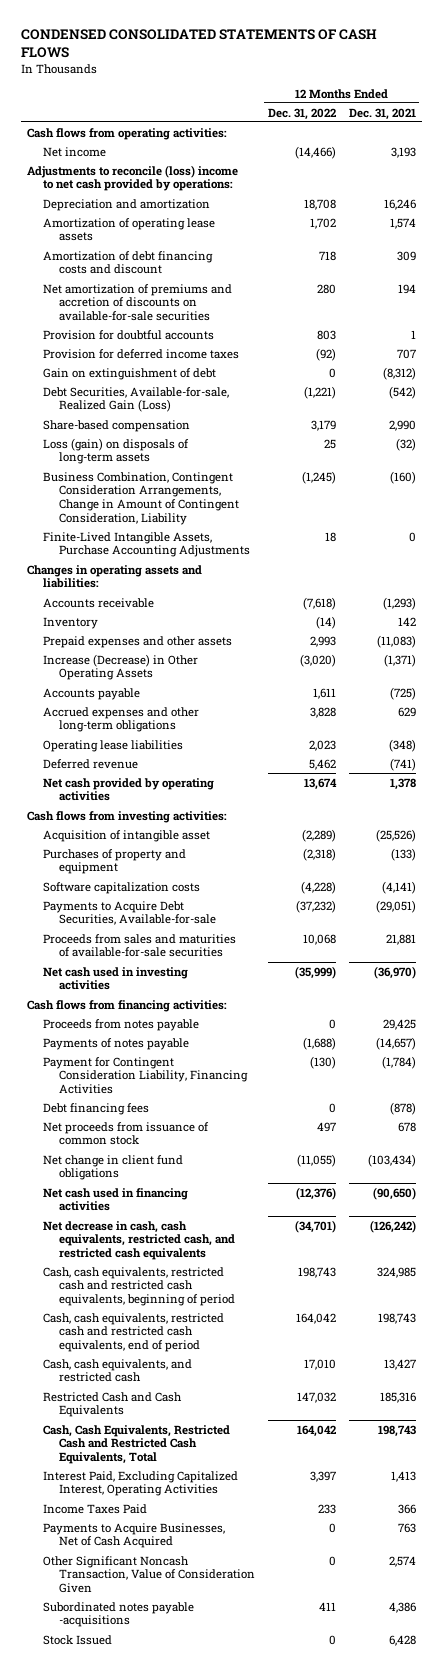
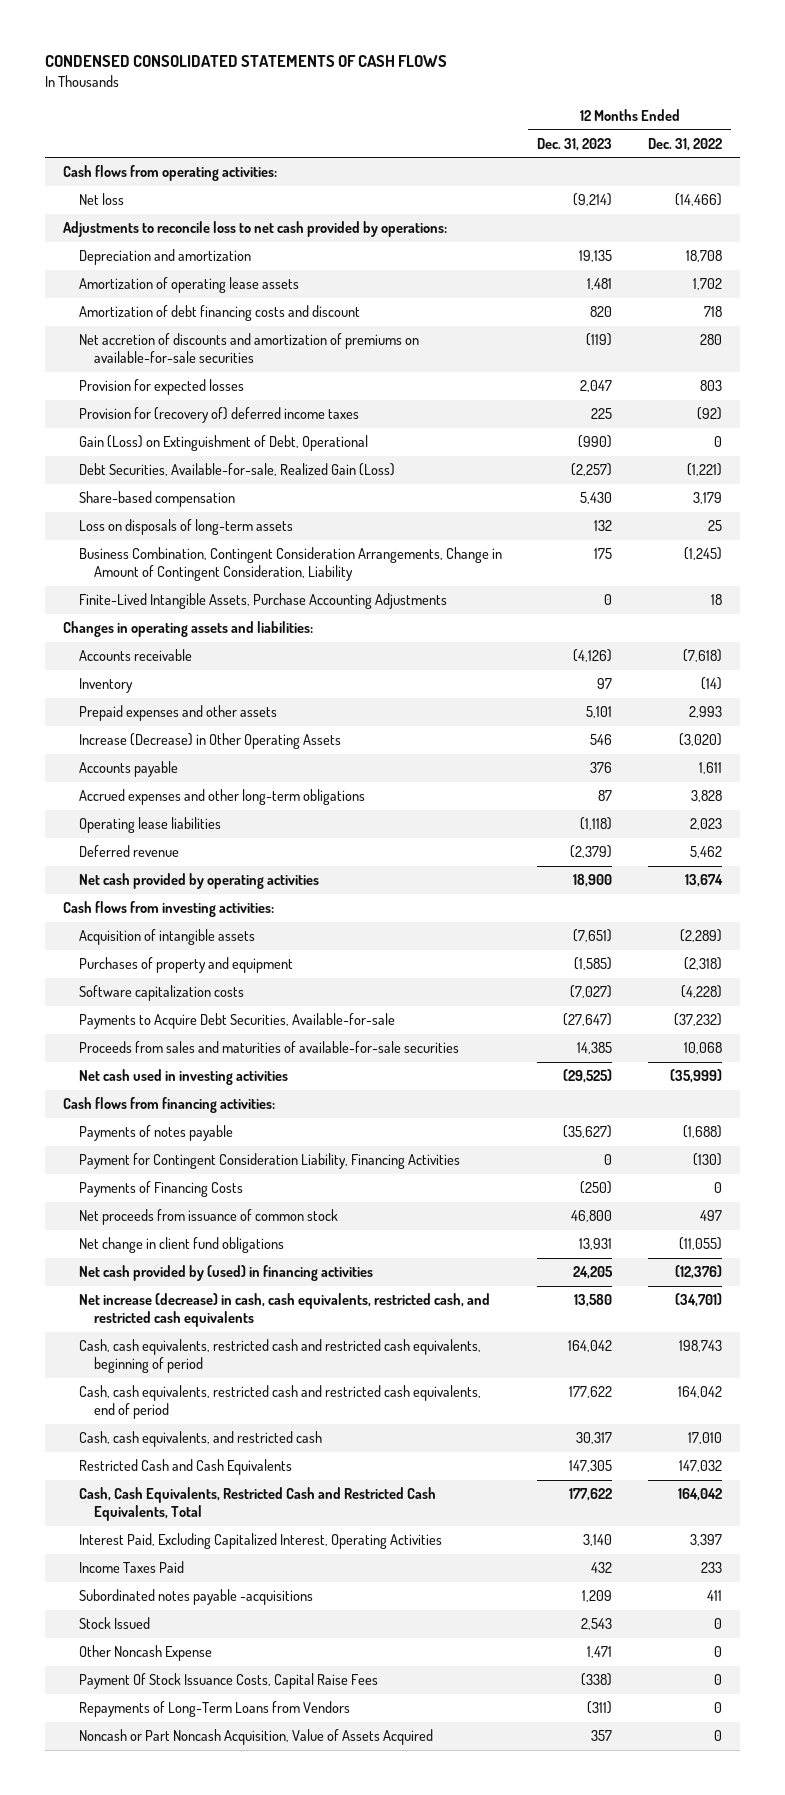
- | 12 Months Ended Dec. 31, 2022 | 12 Months Ended Dec. 31, 2021
+ | 12 Months Ended Dec. 31, 2023 | 12 Months Ended Dec. 31, 2022
- Net income | (14,466) | 3,193
- Adjustments to reconcile (loss) income to net cash provided by operations:
+ Net loss | (9,214) | (14,466)
+ Adjustments to reconcile loss to net cash provided by operations:
- Net amortization of premiums and accretion of discounts on available-for-sale securities | 280 | 194
- Provision for doubtful accounts | 803 | 1
- Provision for deferred income taxes | (92) | 707
- Gain on extinguishment of debt | 0 | (8,312)
+ Net accretion of discounts and amortization of premiums on available-for-sale securities | (119) | 280
+ Provision for expected losses | 2,047 | 803
+ Provision for (recovery of) deferred income taxes | 225 | (92)
+ Gain (Loss) on Extinguishment of Debt, Operational | (990) | 0
- Loss (gain) on disposals of long-term assets | 25 | (32)
+ Loss on disposals of long-term assets | 132 | 25
- Acquisition of intangible asset | (2,289) | (25,526)
+ Acquisition of intangible assets | (7,651) | (2,289)
- Proceeds from notes payable | 0 | 29,425
- Debt financing fees | 0 | (878)
+ Payments of Financing Costs | (250) | 0
- Net cash used in financing activities | (12,376) | (90,650)
- Net decrease in cash, cash equivalents, restricted cash, and restricted cash equivalents | (34,701) | (126,242)
+ Net cash provided by (used) in financing activities | 24,205 | (12,376)
+ Net increase (decrease) in cash, cash equivalents, restricted cash, and restricted cash equivalents | 13,580 | (34,701)
- Payments to Acquire Businesses, Net of Cash Acquired | 0 | 763
- Other Significant Noncash Transaction, Value of Consideration Given | 0 | 2,574
+ Other Noncash Expense | 1,471 | 0
+ Payment Of Stock Issuance Costs, Capital Raise Fees | (338) | 0
+ Repayments of Long-Term Loans from Vendors | (311) | 0
+ Noncash or Part Noncash Acquisition, Value of Assets Acquired | 357 | 0

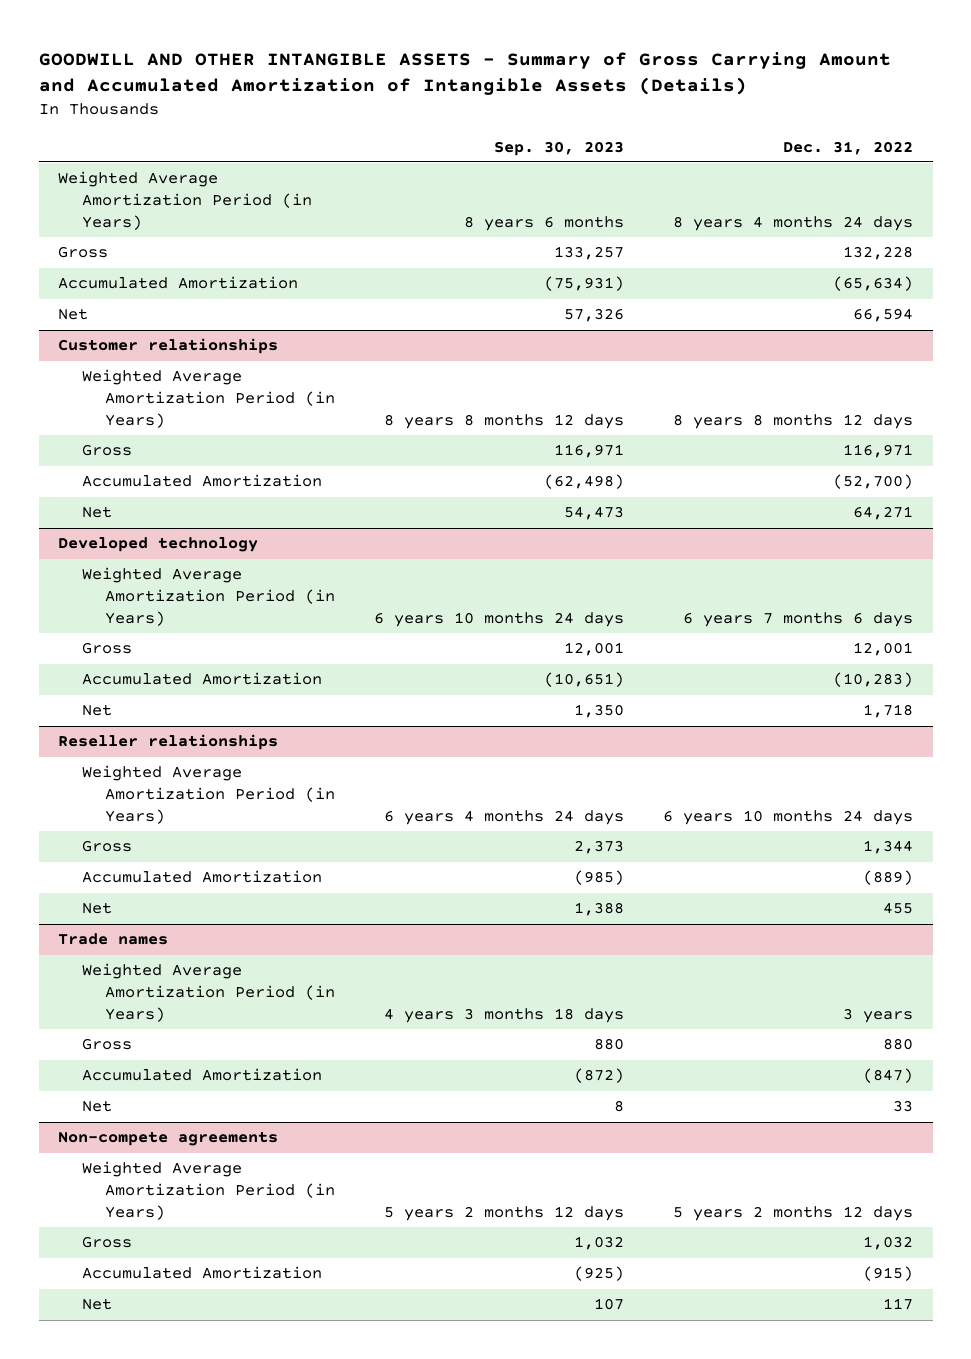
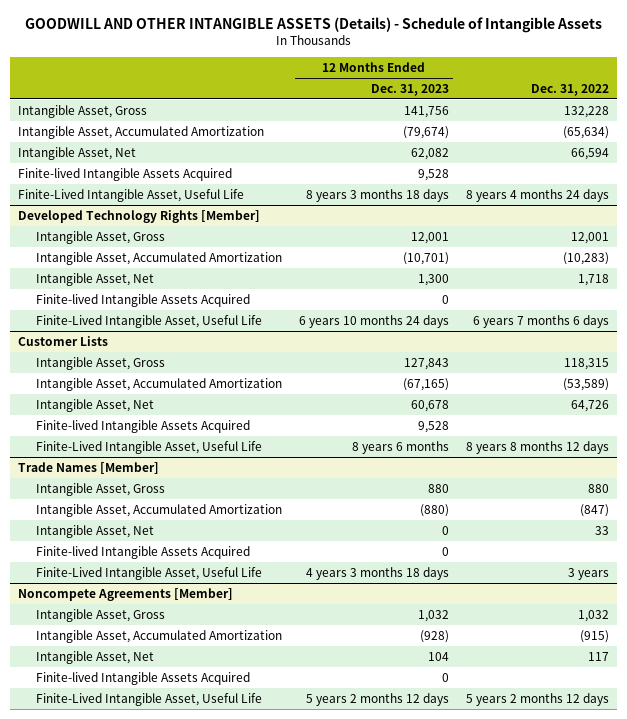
- GOODWILL AND OTHER INTANGIBLE ASSETS - Summary of Gross Carrying Amount and Accumulated Amortization of Intangible Assets (Details)
+ GOODWILL AND OTHER INTANGIBLE ASSETS (Details) - Schedule of Intangible Assets
- | Sep. 30, 2023 | Dec. 31, 2022
+ | 12 Months Ended Dec. 31, 2023 | Dec. 31, 2022
- Weighted Average Amortization Period (in Years) | 8 years 6 months | 8 years 4 months 24 days
- Gross | 133,257 | 132,228
- Accumulated Amortization | (75,931) | (65,634)
- Net | 57,326 | 66,594
- Customer relationships
- Weighted Average Amortization Period (in Years) | 8 years 8 months 12 days | 8 years 8 months 12 days
- Gross | 116,971 | 116,971
- Accumulated Amortization | (62,498) | (52,700)
- Net | 54,473 | 64,271
- Developed technology
- Weighted Average Amortization Period (in Years) | 6 years 10 months 24 days | 6 years 7 months 6 days
- Gross | 12,001 | 12,001
- Accumulated Amortization | (10,651) | (10,283)
- Net | 1,350 | 1,718
- Reseller relationships
- Weighted Average Amortization Period (in Years) | 6 years 4 months 24 days | 6 years 10 months 24 days
- Gross | 2,373 | 1,344
- Accumulated Amortization | (985) | (889)
- Net | 1,388 | 455
- Trade names
- Weighted Average Amortization Period (in Years) | 4 years 3 months 18 days | 3 years
- Gross | 880 | 880
- Accumulated Amortization | (872) | (847)
- Net | 8 | 33
- Non-compete agreements
- Weighted Average Amortization Period (in Years) | 5 years 2 months 12 days | 5 years 2 months 12 days
- Gross | 1,032 | 1,032
- Accumulated Amortization | (925) | (915)
- Net | 107 | 117
+ Intangible Asset, Gross | 141,756 | 132,228
+ Intangible Asset, Accumulated Amortization | (79,674) | (65,634)
+ Intangible Asset, Net | 62,082 | 66,594
+ Finite-lived Intangible Assets Acquired | 9,528 |
+ Finite-Lived Intangible Asset, Useful Life | 8 years 3 months 18 days | 8 years 4 months 24 days
+ Developed Technology Rights [Member]
+ Intangible Asset, Gross | 12,001 | 12,001
+ Intangible Asset, Accumulated Amortization | (10,701) | (10,283)
+ Intangible Asset, Net | 1,300 | 1,718
+ Finite-lived Intangible Assets Acquired | 0 |
+ Finite-Lived Intangible Asset, Useful Life | 6 years 10 months 24 days | 6 years 7 months 6 days
+ Customer Lists
+ Intangible Asset, Gross | 127,843 | 118,315
+ Intangible Asset, Accumulated Amortization | (67,165) | (53,589)
+ Intangible Asset, Net | 60,678 | 64,726
+ Finite-lived Intangible Assets Acquired | 9,528 |
+ Finite-Lived Intangible Asset, Useful Life | 8 years 6 months | 8 years 8 months 12 days
+ Trade Names [Member]
+ Intangible Asset, Gross | 880 | 880
+ Intangible Asset, Accumulated Amortization | (880) | (847)
+ Intangible Asset, Net | 0 | 33
+ Finite-lived Intangible Assets Acquired | 0 |
+ Finite-Lived Intangible Asset, Useful Life | 4 years 3 months 18 days | 3 years
+ Noncompete Agreements [Member]
+ Intangible Asset, Gross | 1,032 | 1,032
+ Intangible Asset, Accumulated Amortization | (928) | (915)
+ Intangible Asset, Net | 104 | 117
+ Finite-lived Intangible Assets Acquired | 0 |
+ Finite-Lived Intangible Asset, Useful Life | 5 years 2 months 12 days | 5 years 2 months 12 days

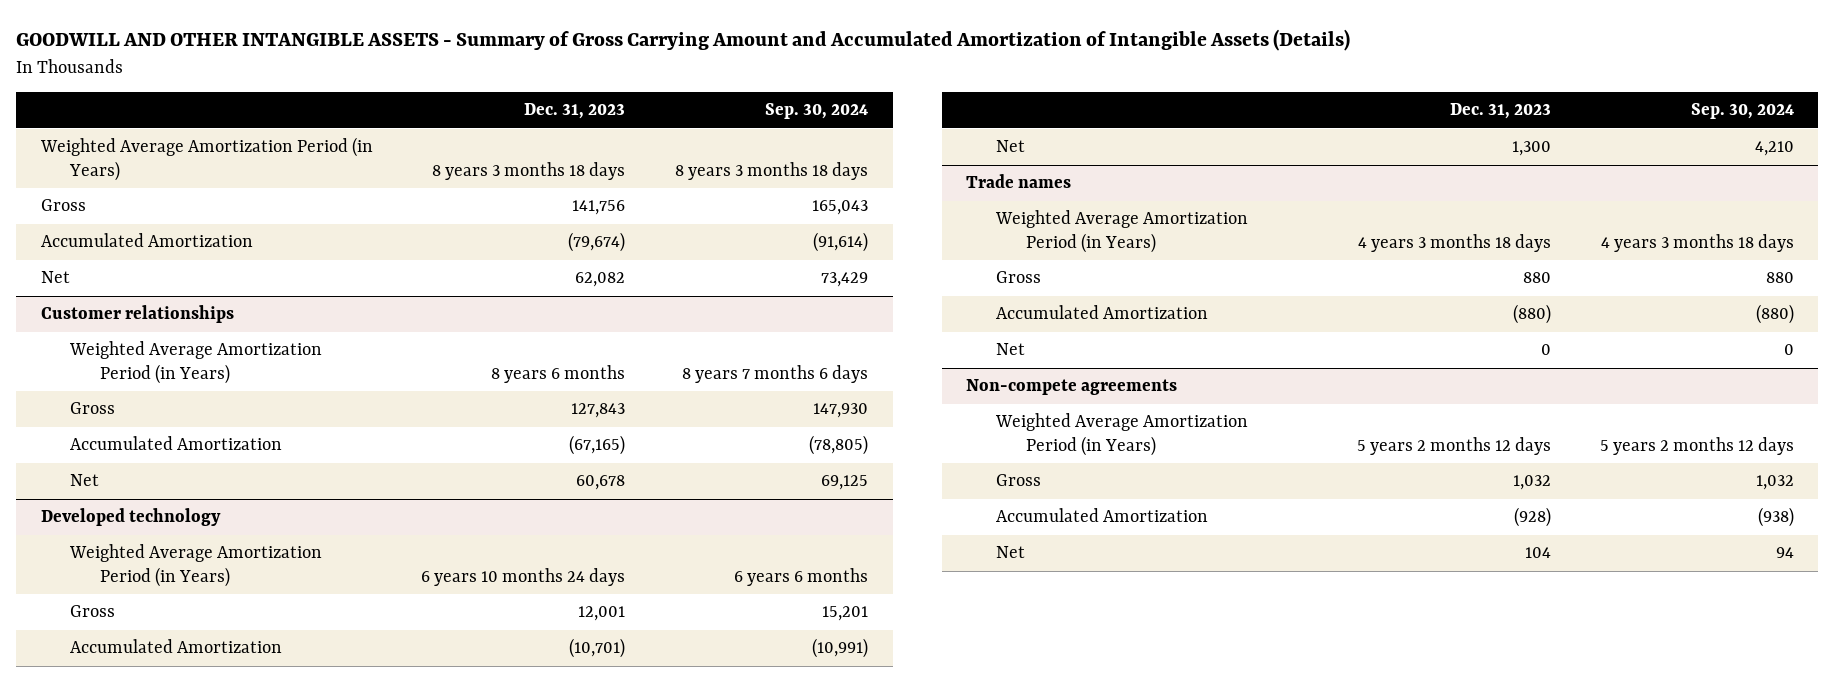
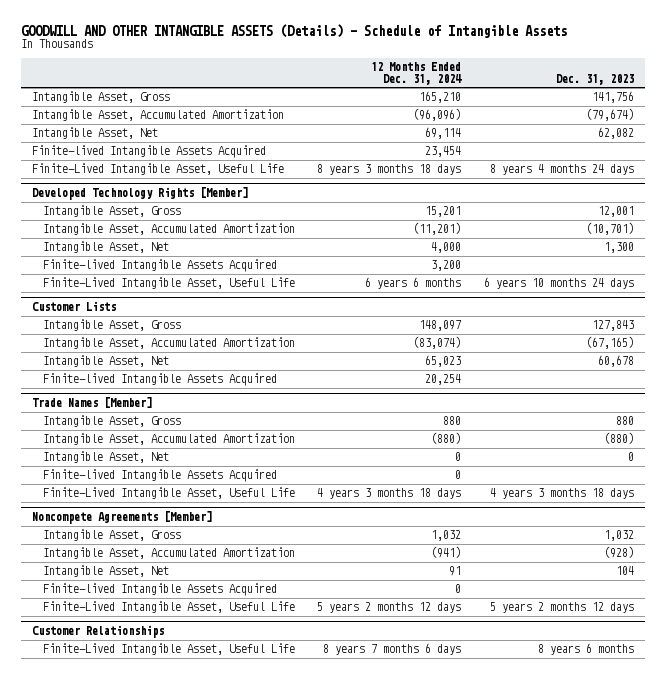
- GOODWILL AND OTHER INTANGIBLE ASSETS - Summary of Gross Carrying Amount and Accumulated Amortization of Intangible Assets (Details)
+ GOODWILL AND OTHER INTANGIBLE ASSETS (Details) - Schedule of Intangible Assets
- | Dec. 31, 2023 | Sep. 30, 2024
+ | 12 Months Ended Dec. 31, 2024 | Dec. 31, 2023
- Weighted Average Amortization Period (in Years) | 8 years 3 months 18 days | 8 years 3 months 18 days
- Gross | 141,756 | 165,043
- Accumulated Amortization | (79,674) | (91,614)
- Net | 62,082 | 73,429
- Customer relationships
- Weighted Average Amortization Period (in Years) | 8 years 6 months | 8 years 7 months 6 days
- Gross | 127,843 | 147,930
- Accumulated Amortization | (67,165) | (78,805)
- Net | 60,678 | 69,125
- Developed technology
- Weighted Average Amortization Period (in Years) | 6 years 10 months 24 days | 6 years 6 months
- Gross | 12,001 | 15,201
- Accumulated Amortization | (10,701) | (10,991)
- Net | 1,300 | 4,210
- Trade names
- Weighted Average Amortization Period (in Years) | 4 years 3 months 18 days | 4 years 3 months 18 days
- Gross | 880 | 880
- Accumulated Amortization | (880) | (880)
- Net | 0 | 0
- Non-compete agreements
- Weighted Average Amortization Period (in Years) | 5 years 2 months 12 days | 5 years 2 months 12 days
- Gross | 1,032 | 1,032
- Accumulated Amortization | (928) | (938)
- Net | 104 | 94
+ Intangible Asset, Gross | 165,210 | 141,756
+ Intangible Asset, Accumulated Amortization | (96,096) | (79,674)
+ Intangible Asset, Net | 69,114 | 62,082
+ Finite-lived Intangible Assets Acquired | 23,454 |
+ Finite-Lived Intangible Asset, Useful Life | 8 years 3 months 18 days | 8 years 4 months 24 days
+ Developed Technology Rights [Member]
+ Intangible Asset, Gross | 15,201 | 12,001
+ Intangible Asset, Accumulated Amortization | (11,201) | (10,701)
+ Intangible Asset, Net | 4,000 | 1,300
+ Finite-lived Intangible Assets Acquired | 3,200 |
+ Finite-Lived Intangible Asset, Useful Life | 6 years 6 months | 6 years 10 months 24 days
+ Customer Lists
+ Intangible Asset, Gross | 148,097 | 127,843
+ Intangible Asset, Accumulated Amortization | (83,074) | (67,165)
+ Intangible Asset, Net | 65,023 | 60,678
+ Finite-lived Intangible Assets Acquired | 20,254 |
+ Trade Names [Member]
+ Intangible Asset, Gross | 880 | 880
+ Intangible Asset, Accumulated Amortization | (880) | (880)
+ Intangible Asset, Net | 0 | 0
+ Finite-lived Intangible Assets Acquired | 0 |
+ Finite-Lived Intangible Asset, Useful Life | 4 years 3 months 18 days | 4 years 3 months 18 days
+ Noncompete Agreements [Member]
+ Intangible Asset, Gross | 1,032 | 1,032
+ Intangible Asset, Accumulated Amortization | (941) | (928)
+ Intangible Asset, Net | 91 | 104
+ Finite-lived Intangible Assets Acquired | 0 |
+ Finite-Lived Intangible Asset, Useful Life | 5 years 2 months 12 days | 5 years 2 months 12 days
+ Customer Relationships
+ Finite-Lived Intangible Asset, Useful Life | 8 years 7 months 6 days | 8 years 6 months

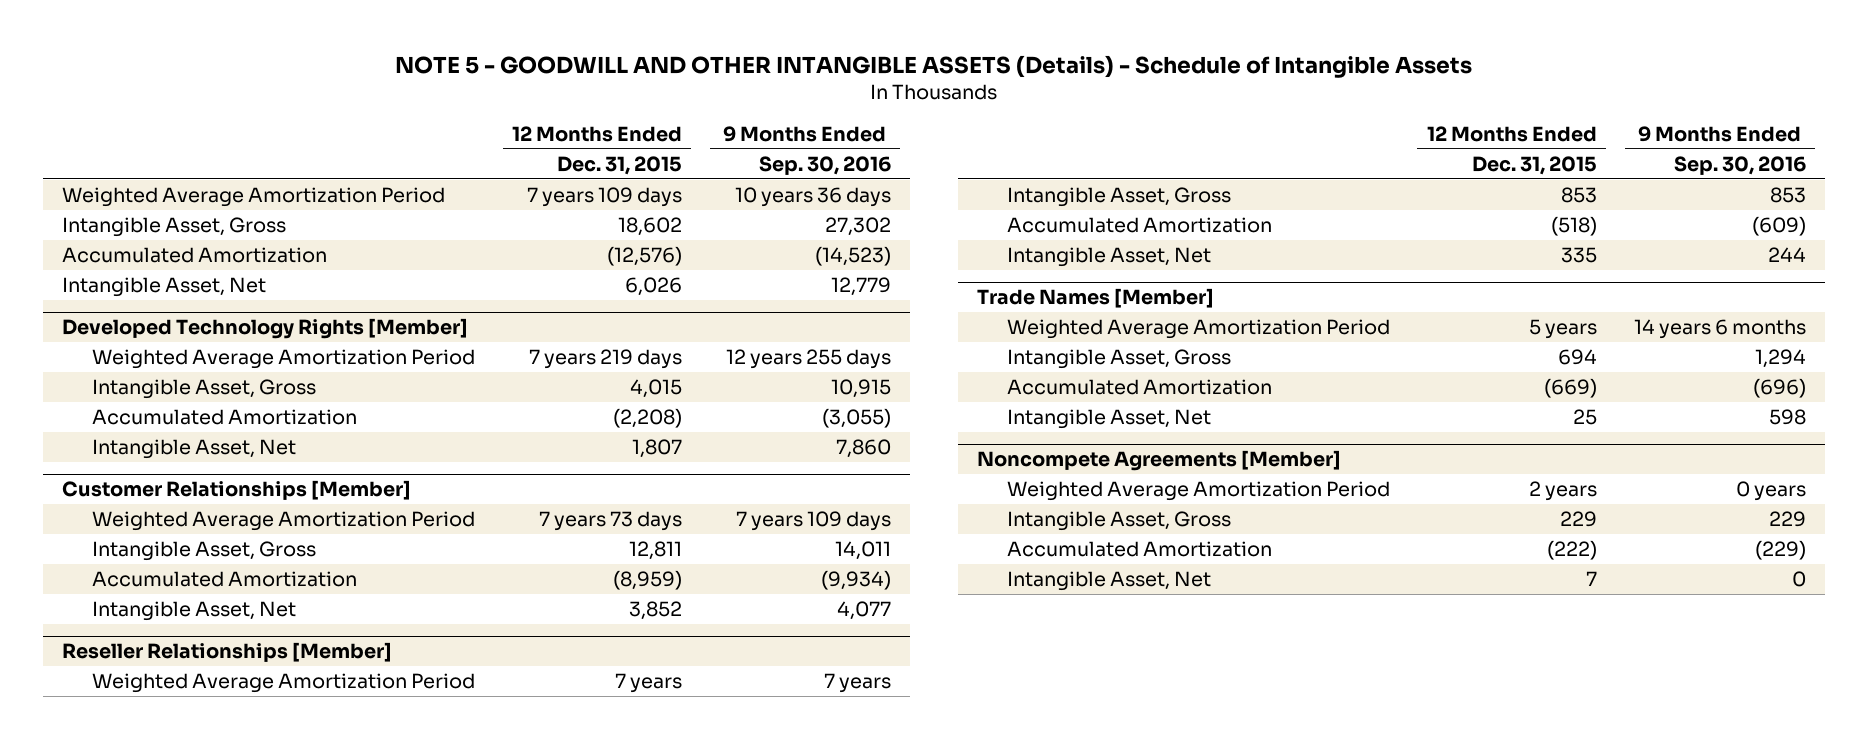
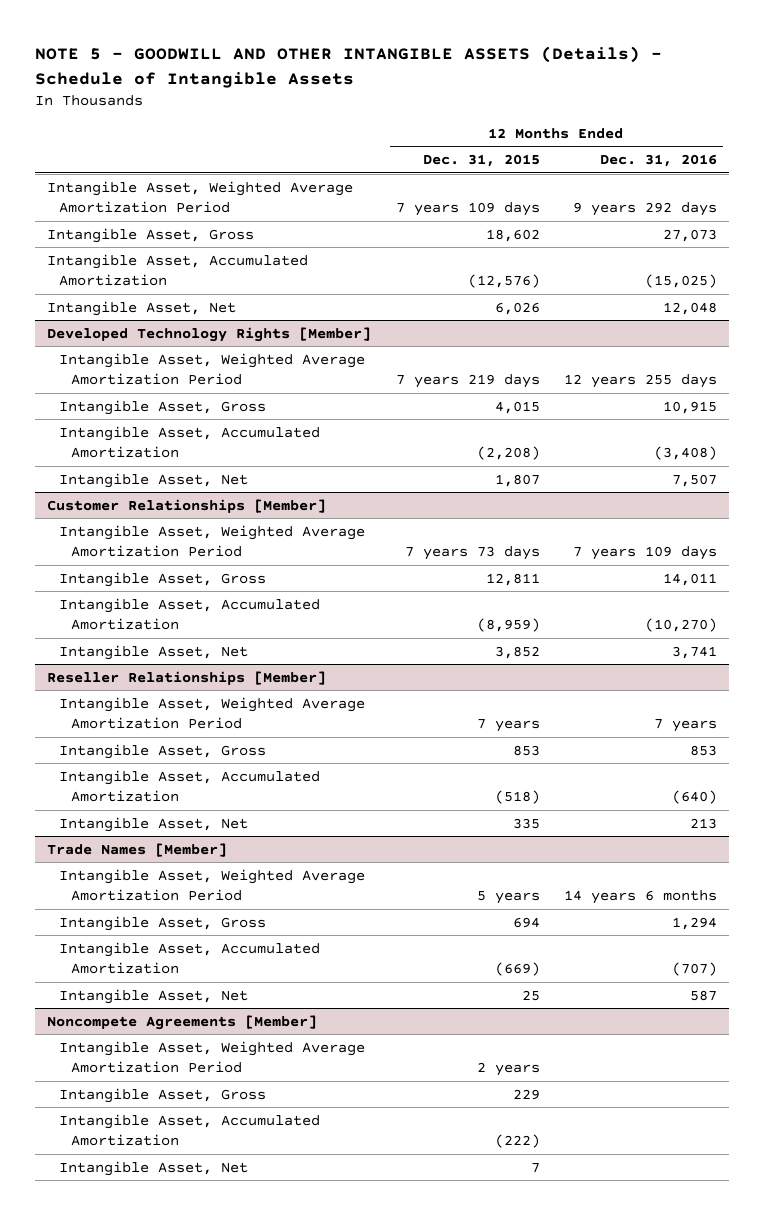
- | 12 Months Ended Dec. 31, 2015 | 9 Months Ended Sep. 30, 2016
+ | 12 Months Ended Dec. 31, 2015 | 12 Months Ended Dec. 31, 2016
- Weighted Average Amortization Period | 7 years 109 days | 10 years 36 days
+ Intangible Asset, Weighted Average Amortization Period | 7 years 109 days | 9 years 292 days
- Accumulated Amortization | (12,576) | (14,523)
+ Intangible Asset, Accumulated Amortization | (12,576) | (15,025)
@ Developed Technology Rights [Member]
- Weighted Average Amortization Period | 7 years 219 days | 12 years 255 days
+ Intangible Asset, Weighted Average Amortization Period | 7 years 219 days | 12 years 255 days
- Accumulated Amortization | (2,208) | (3,055)
+ Intangible Asset, Accumulated Amortization | (2,208) | (3,408)
@ Customer Relationships [Member]
- Weighted Average Amortization Period | 7 years 73 days | 7 years 109 days
+ Intangible Asset, Weighted Average Amortization Period | 7 years 73 days | 7 years 109 days
- Accumulated Amortization | (8,959) | (9,934)
+ Intangible Asset, Accumulated Amortization | (8,959) | (10,270)
@ Reseller Relationships [Member]
- Weighted Average Amortization Period | 7 years | 7 years
+ Intangible Asset, Weighted Average Amortization Period | 7 years | 7 years
- Accumulated Amortization | (518) | (609)
+ Intangible Asset, Accumulated Amortization | (518) | (640)
@ Trade Names [Member]
- Weighted Average Amortization Period | 5 years | 14 years 6 months
+ Intangible Asset, Weighted Average Amortization Period | 5 years | 14 years 6 months
- Accumulated Amortization | (669) | (696)
+ Intangible Asset, Accumulated Amortization | (669) | (707)
@ Noncompete Agreements [Member]
- Weighted Average Amortization Period | 2 years | 0 years
+ Intangible Asset, Weighted Average Amortization Period | 2 years |
- Accumulated Amortization | (222) | (229)
+ Intangible Asset, Accumulated Amortization | (222) |

